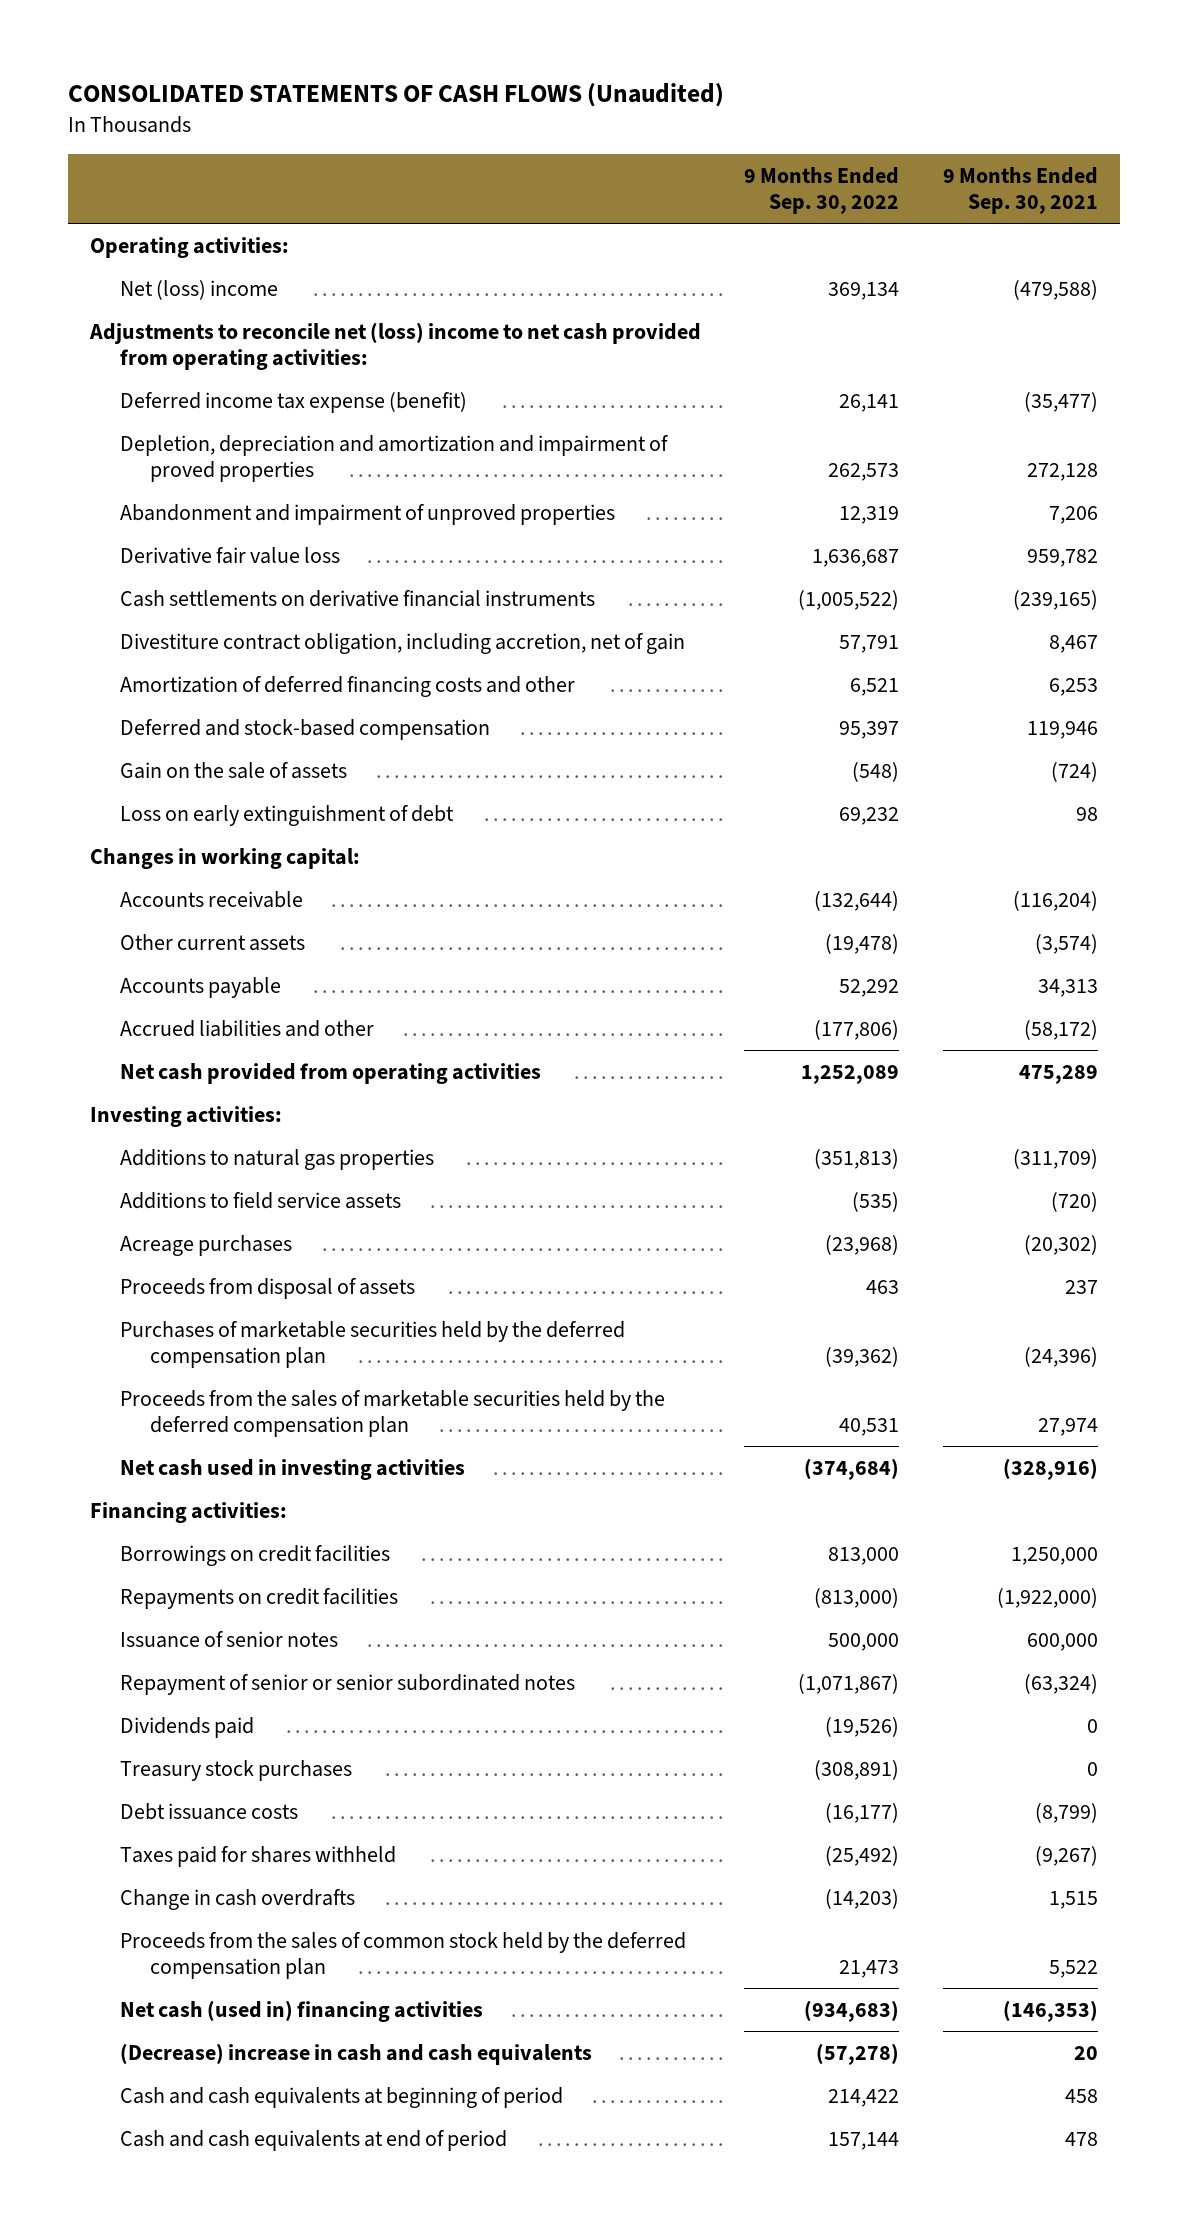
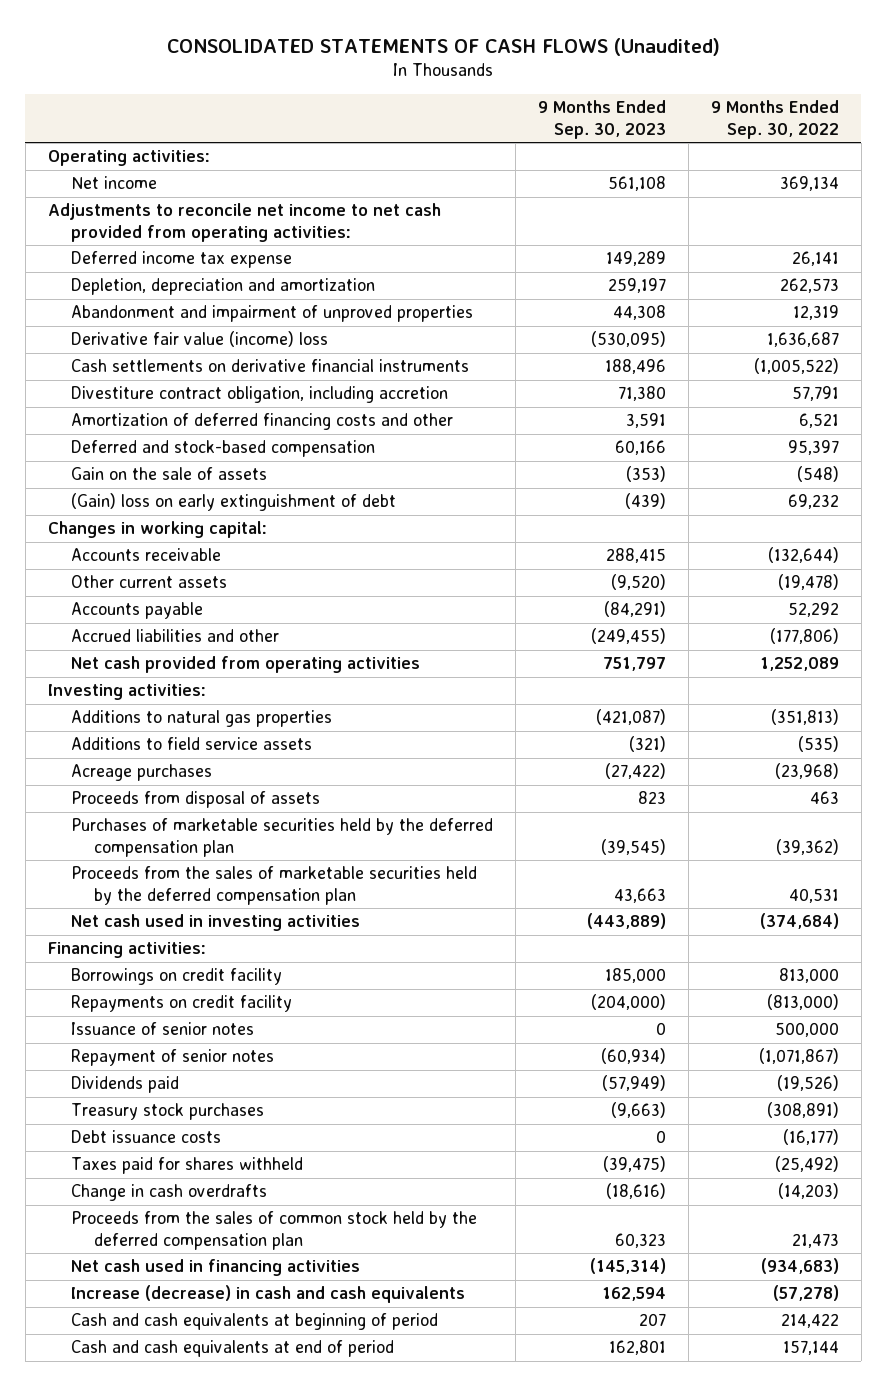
- | 9 Months Ended Sep. 30, 2022 | 9 Months Ended Sep. 30, 2021
+ | 9 Months Ended Sep. 30, 2023 | 9 Months Ended Sep. 30, 2022
- Net (loss) income | 369,134 | (479,588)
- Adjustments to reconcile net (loss) income to net cash provided from operating activities:
- Deferred income tax expense (benefit) | 26,141 | (35,477)
- Depletion, depreciation and amortization and impairment of proved properties | 262,573 | 272,128
+ Net income | 561,108 | 369,134
+ Adjustments to reconcile net income to net cash provided from operating activities:
+ Deferred income tax expense | 149,289 | 26,141
+ Depletion, depreciation and amortization | 259,197 | 262,573
- Derivative fair value loss | 1,636,687 | 959,782
+ Derivative fair value (income) loss | (530,095) | 1,636,687
- Divestiture contract obligation, including accretion, net of gain | 57,791 | 8,467
+ Divestiture contract obligation, including accretion | 71,380 | 57,791
- Loss on early extinguishment of debt | 69,232 | 98
+ (Gain) loss on early extinguishment of debt | (439) | 69,232
- Borrowings on credit facilities | 813,000 | 1,250,000
- Repayments on credit facilities | (813,000) | (1,922,000)
+ Borrowings on credit facility | 185,000 | 813,000
+ Repayments on credit facility | (204,000) | (813,000)
- Repayment of senior or senior subordinated notes | (1,071,867) | (63,324)
+ Repayment of senior notes | (60,934) | (1,071,867)
- Net cash (used in) financing activities | (934,683) | (146,353)
- (Decrease) increase in cash and cash equivalents | (57,278) | 20
+ Net cash used in financing activities | (145,314) | (934,683)
+ Increase (decrease) in cash and cash equivalents | 162,594 | (57,278)

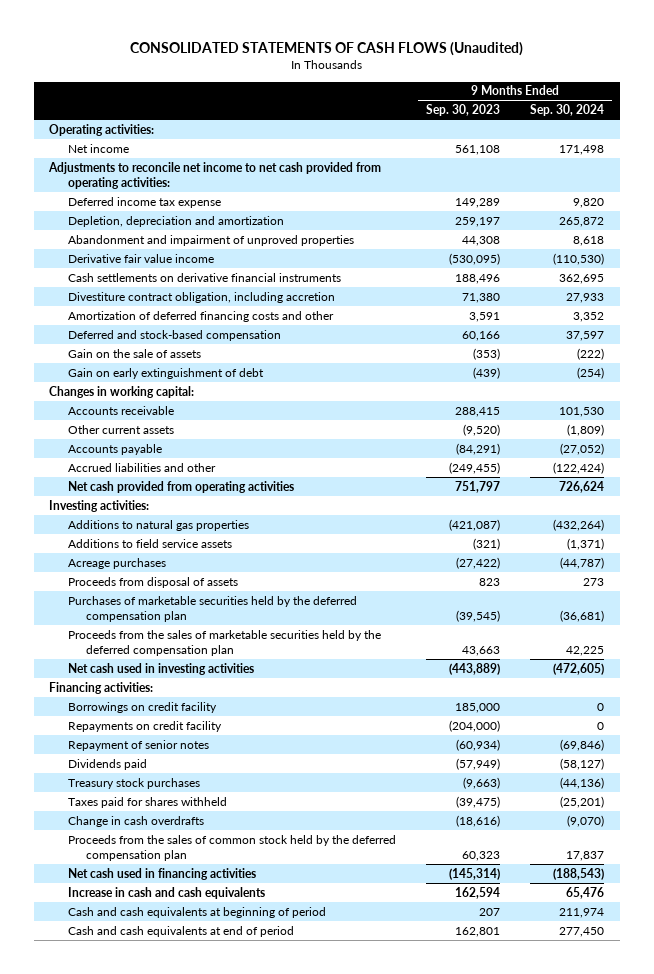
- | 9 Months Ended Sep. 30, 2023 | 9 Months Ended Sep. 30, 2022
+ | 9 Months Ended Sep. 30, 2023 | 9 Months Ended Sep. 30, 2024
- Derivative fair value (income) loss | (530,095) | 1,636,687
+ Derivative fair value income | (530,095) | (110,530)
- (Gain) loss on early extinguishment of debt | (439) | 69,232
+ Gain on early extinguishment of debt | (439) | (254)
- Issuance of senior notes | 0 | 500,000
- Debt issuance costs | 0 | (16,177)
- Increase (decrease) in cash and cash equivalents | 162,594 | (57,278)
+ Increase in cash and cash equivalents | 162,594 | 65,476

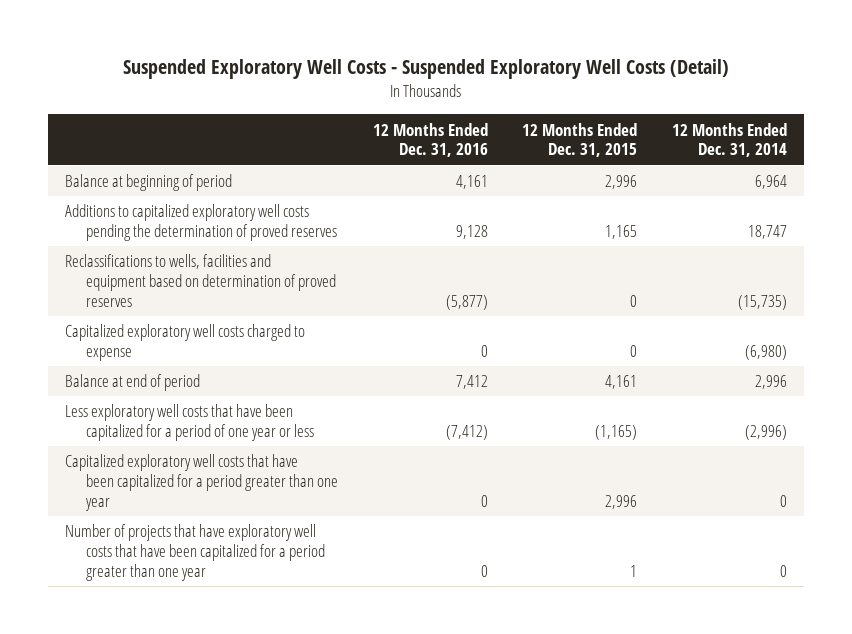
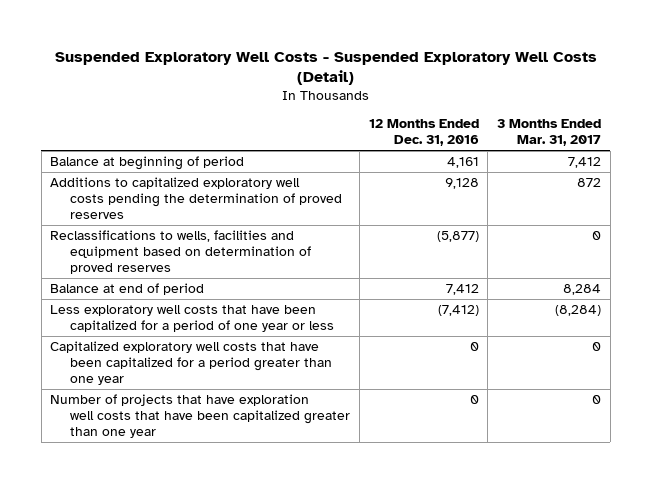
- | 12 Months Ended Dec. 31, 2016 | 12 Months Ended Dec. 31, 2015 | 12 Months Ended Dec. 31, 2014
+ | 12 Months Ended Dec. 31, 2016 | 3 Months Ended Mar. 31, 2017
- Capitalized exploratory well costs charged to expense | 0 | 0 | (6,980)
- Number of projects that have exploratory well costs that have been capitalized for a period greater than one year | 0 | 1 | 0
+ Number of projects that have exploration well costs that have been capitalized greater than one year | 0 | 0

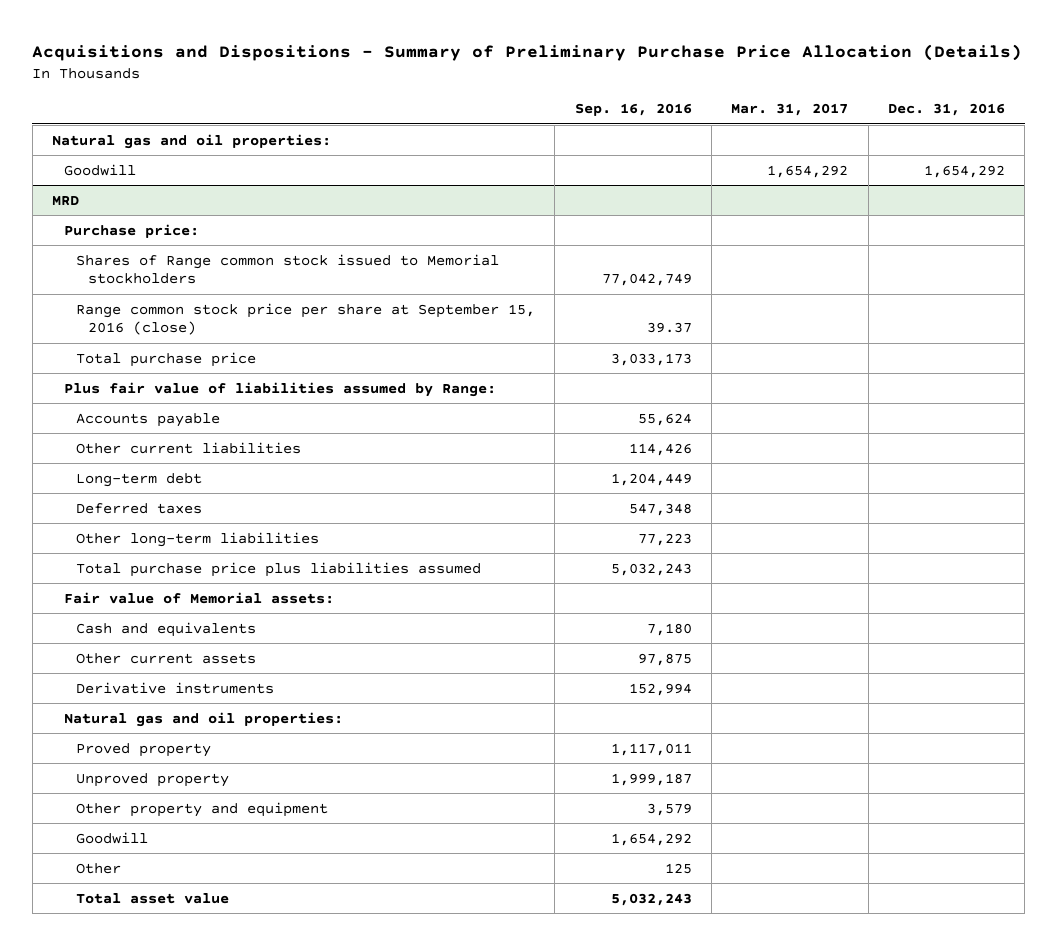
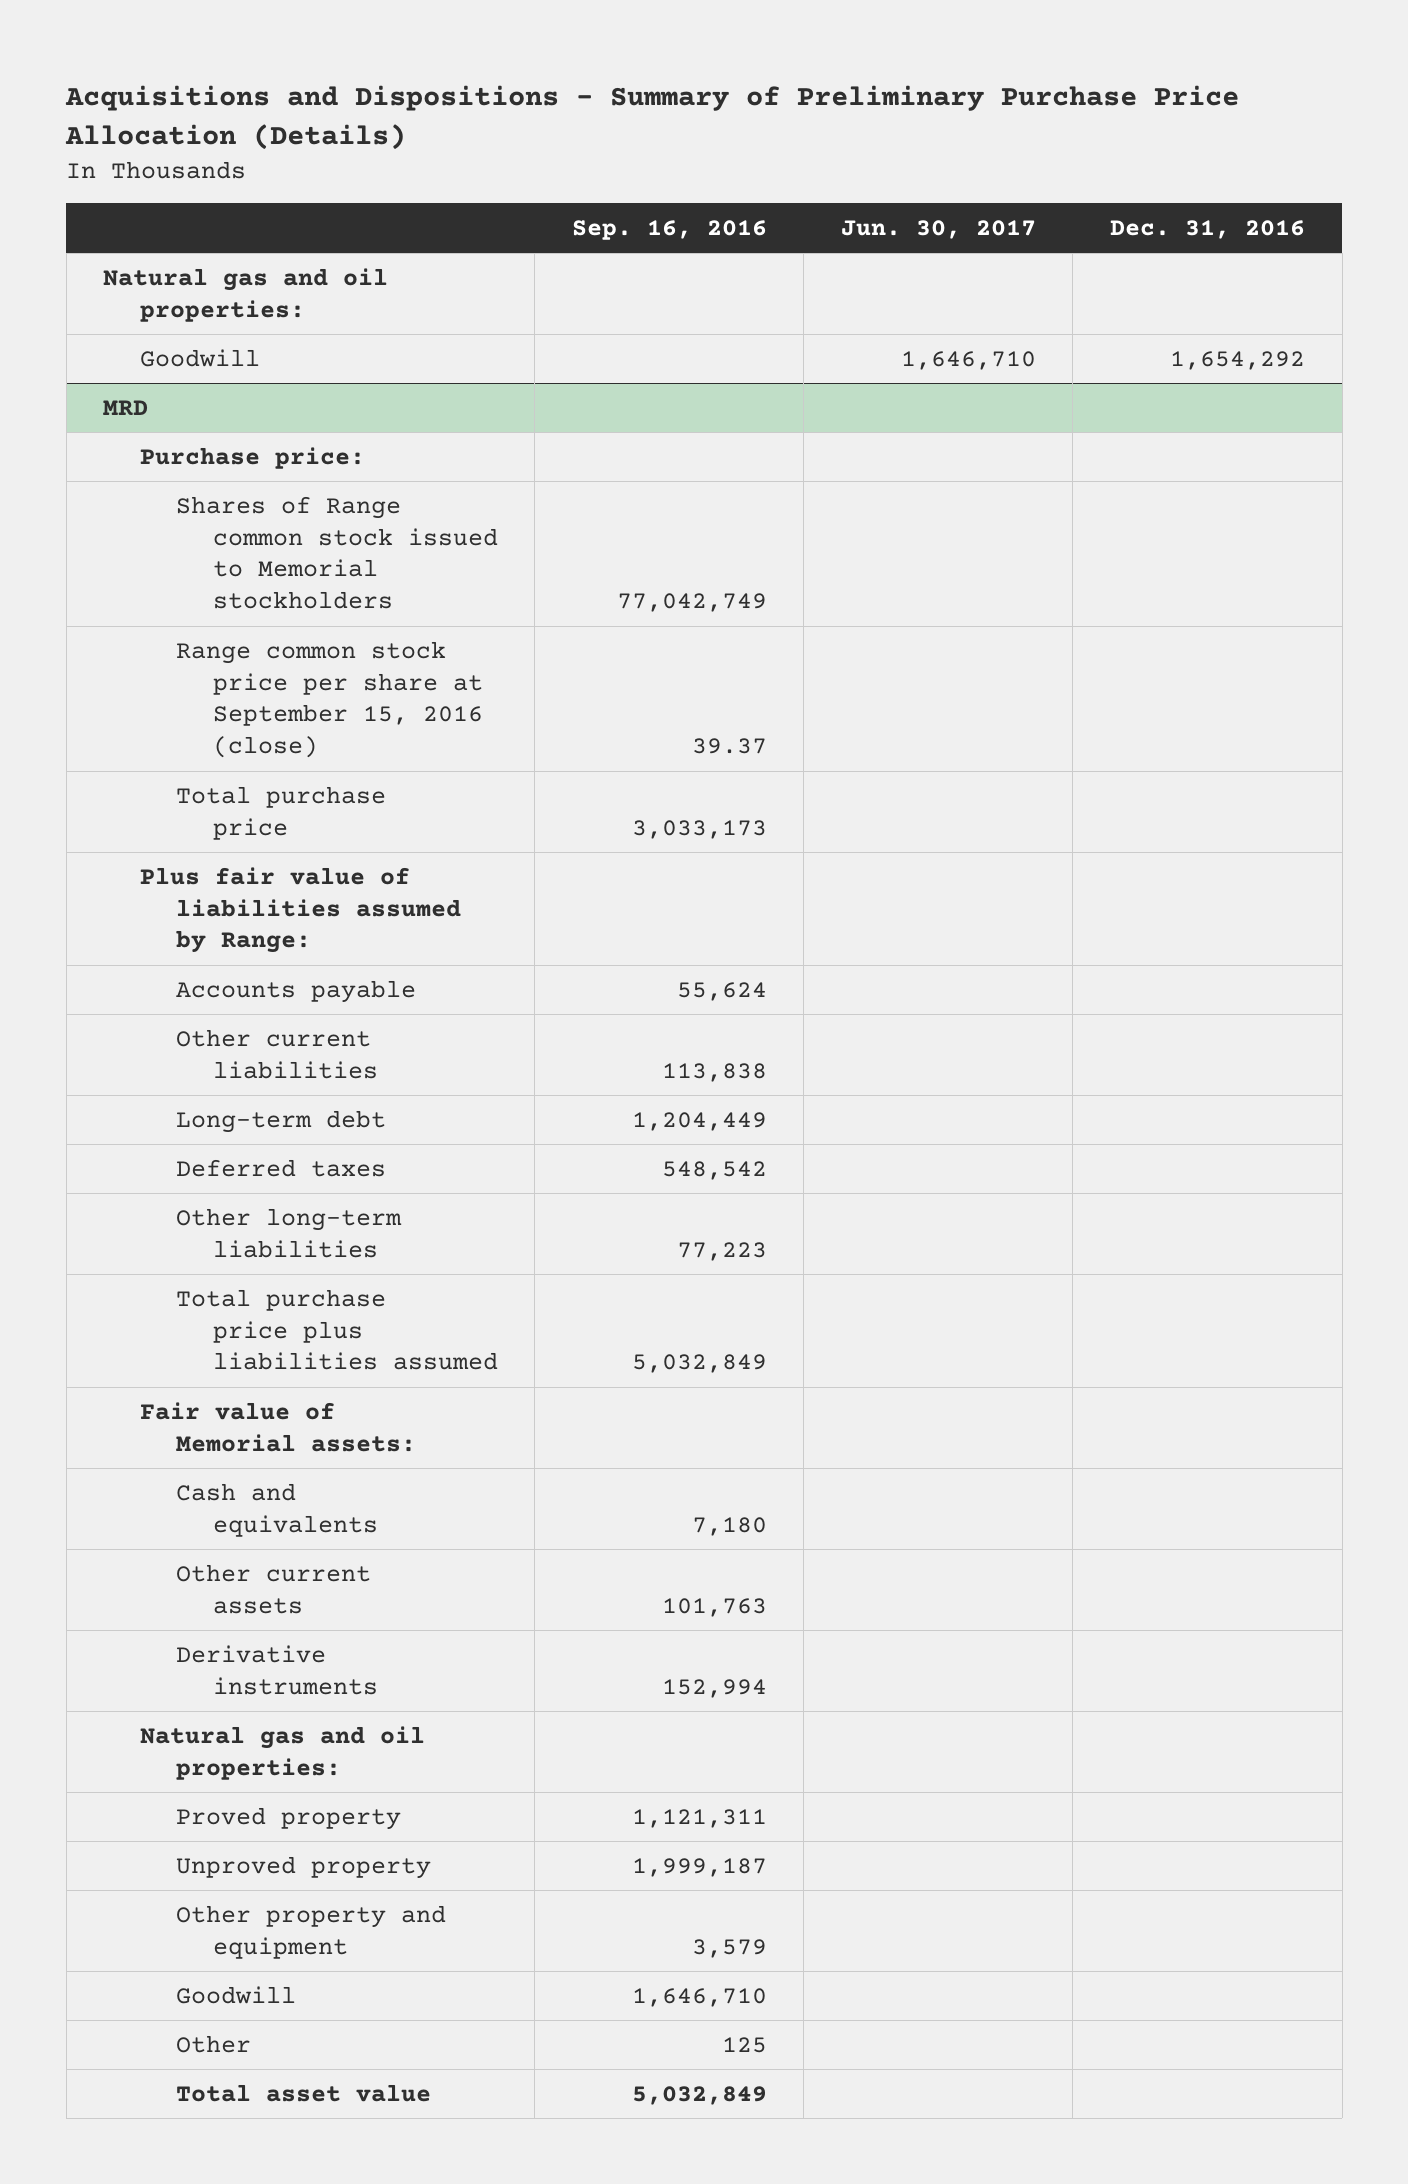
- | Sep. 16, 2016 | Mar. 31, 2017 | Dec. 31, 2016
+ | Sep. 16, 2016 | Jun. 30, 2017 | Dec. 31, 2016
@ MRD
- Other current liabilities | 114,426 | |
+ Other current liabilities | 113,838 | |
- Deferred taxes | 547,348 | |
+ Deferred taxes | 548,542 | |
- Total purchase price plus liabilities assumed | 5,032,243 | |
+ Total purchase price plus liabilities assumed | 5,032,849 | |
- Other current assets | 97,875 | |
+ Other current assets | 101,763 | |
- Proved property | 1,117,011 | |
+ Proved property | 1,121,311 | |
- Goodwill | 1,654,292 | |
+ Goodwill | 1,646,710 | |
- Total asset value | 5,032,243 | |
+ Total asset value | 5,032,849 | |

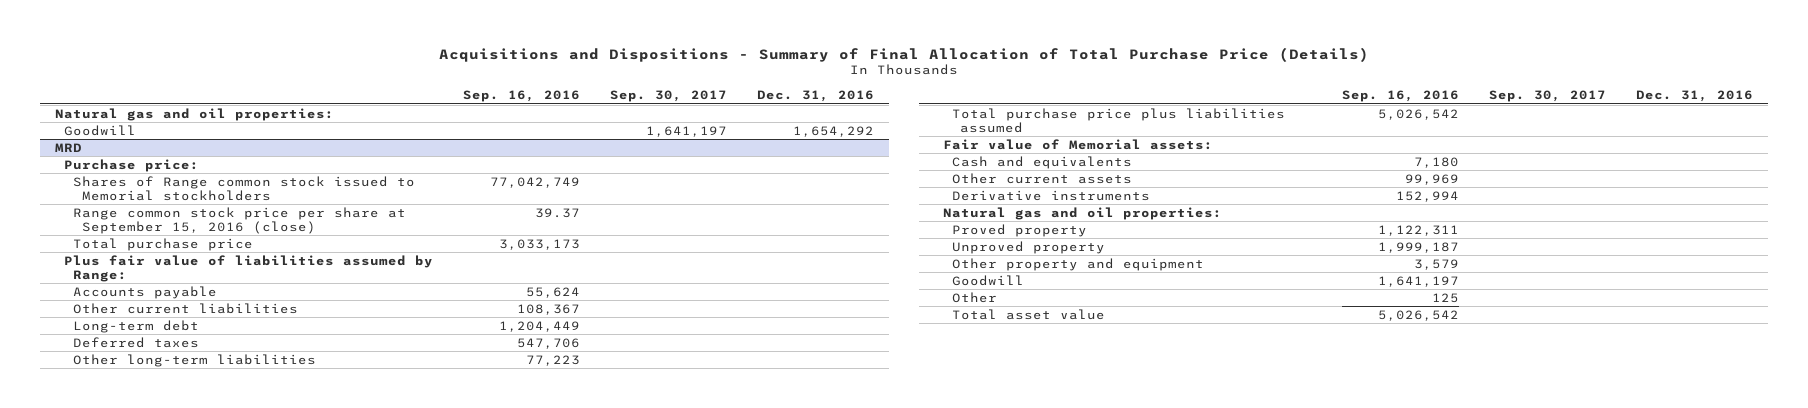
- Acquisitions and Dispositions - Summary of Preliminary Purchase Price Allocation (Details)
+ Acquisitions and Dispositions - Summary of Final Allocation of Total Purchase Price (Details)
- | Sep. 16, 2016 | Jun. 30, 2017 | Dec. 31, 2016
+ | Sep. 16, 2016 | Sep. 30, 2017 | Dec. 31, 2016
@ MRD
- Other current liabilities | 113,838 | |
+ Other current liabilities | 108,367 | |
- Deferred taxes | 548,542 | |
+ Deferred taxes | 547,706 | |
- Total purchase price plus liabilities assumed | 5,032,849 | |
+ Total purchase price plus liabilities assumed | 5,026,542 | |
- Other current assets | 101,763 | |
+ Other current assets | 99,969 | |
- Proved property | 1,121,311 | |
+ Proved property | 1,122,311 | |
- Goodwill | 1,646,710 | |
+ Goodwill | 1,641,197 | |
- Total asset value | 5,032,849 | |
+ Total asset value | 5,026,542 | |

